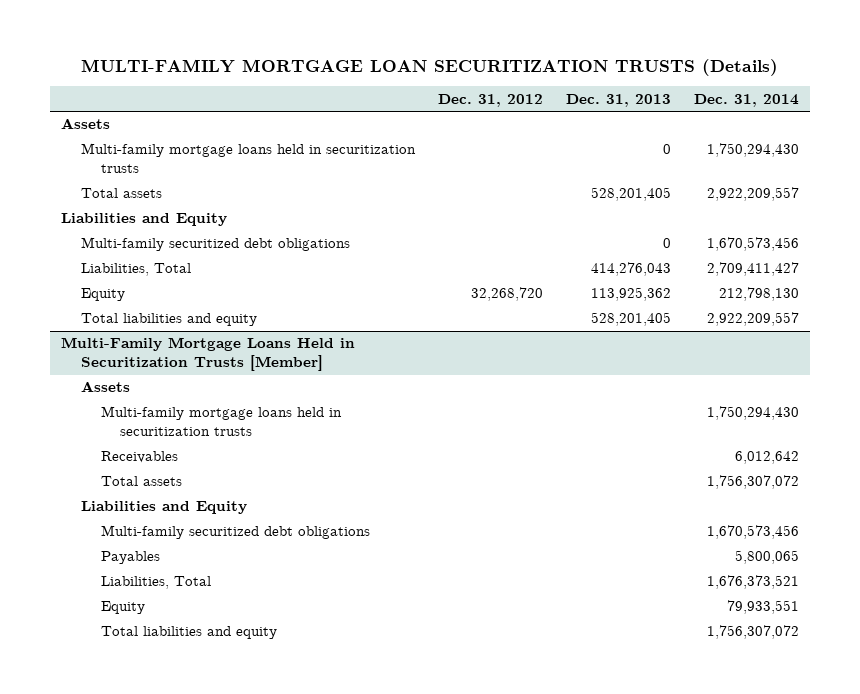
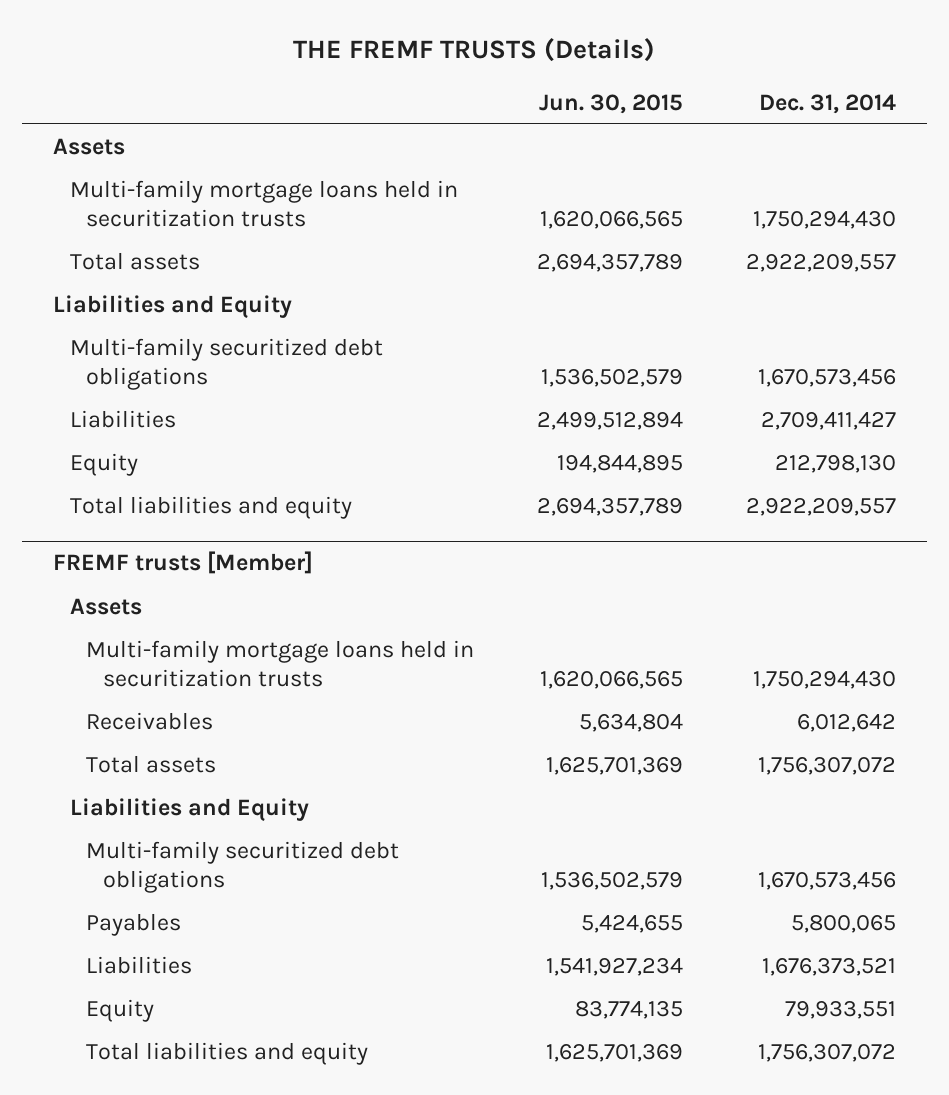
- MULTI-FAMILY MORTGAGE LOAN SECURITIZATION TRUSTS (Details)
+ THE FREMF TRUSTS (Details)
- | Dec. 31, 2012 | Dec. 31, 2013 | Dec. 31, 2014
+ | Jun. 30, 2015 | Dec. 31, 2014
- Liabilities, Total | | 414,276,043 | 2,709,411,427
+ Liabilities | 2,499,512,894 | 2,709,411,427
- Multi-Family Mortgage Loans Held in Securitization Trusts [Member]
+ FREMF trusts [Member]
- Liabilities, Total | | | 1,676,373,521
+ Liabilities | 1,541,927,234 | 1,676,373,521

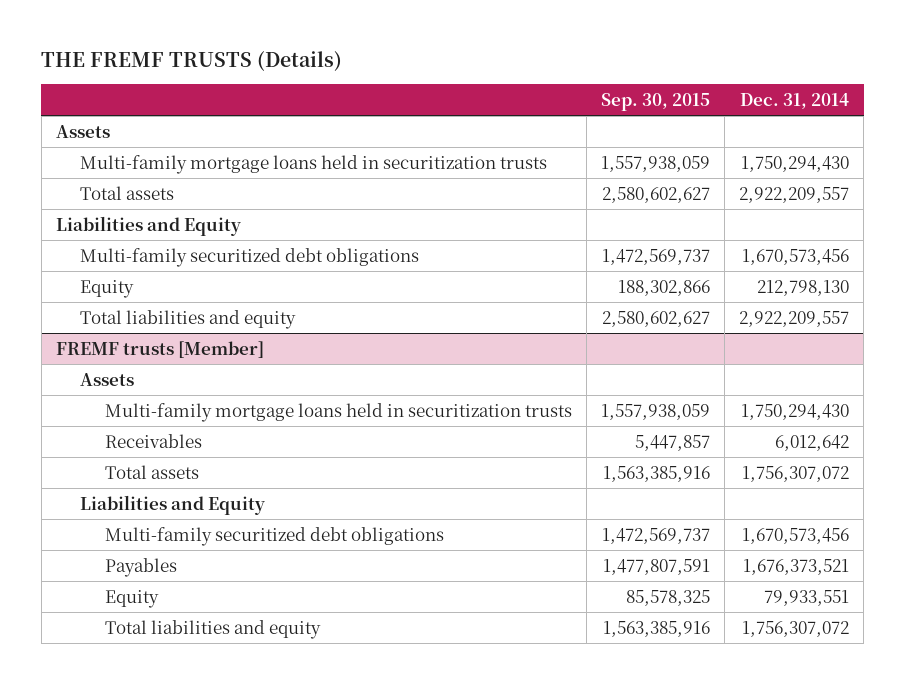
- | Jun. 30, 2015 | Dec. 31, 2014
+ | Sep. 30, 2015 | Dec. 31, 2014
- Liabilities | 2,499,512,894 | 2,709,411,427
@ FREMF trusts [Member]
- Payables | 5,424,655 | 5,800,065
- Liabilities | 1,541,927,234 | 1,676,373,521
+ Payables | 1,477,807,591 | 1,676,373,521

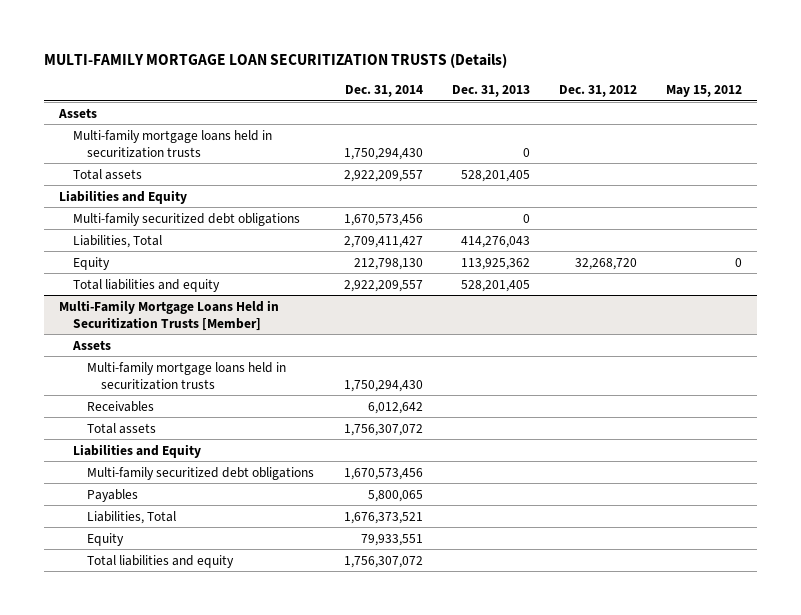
- THE FREMF TRUSTS (Details)
+ MULTI-FAMILY MORTGAGE LOAN SECURITIZATION TRUSTS (Details)
- | Sep. 30, 2015 | Dec. 31, 2014
+ | Dec. 31, 2014 | Dec. 31, 2013 | Dec. 31, 2012 | May 15, 2012
+ Liabilities, Total | 2,709,411,427 | 414,276,043 | |
- FREMF trusts [Member]
+ Multi-Family Mortgage Loans Held in Securitization Trusts [Member]
- Payables | 1,477,807,591 | 1,676,373,521
+ Payables | 5,800,065 | | |
+ Liabilities, Total | 1,676,373,521 | | |

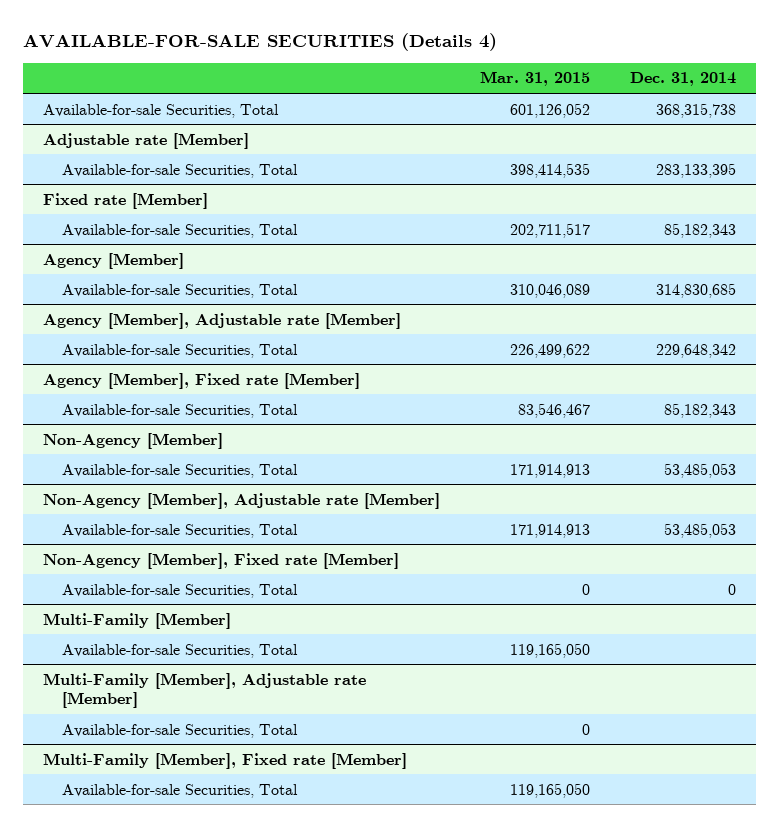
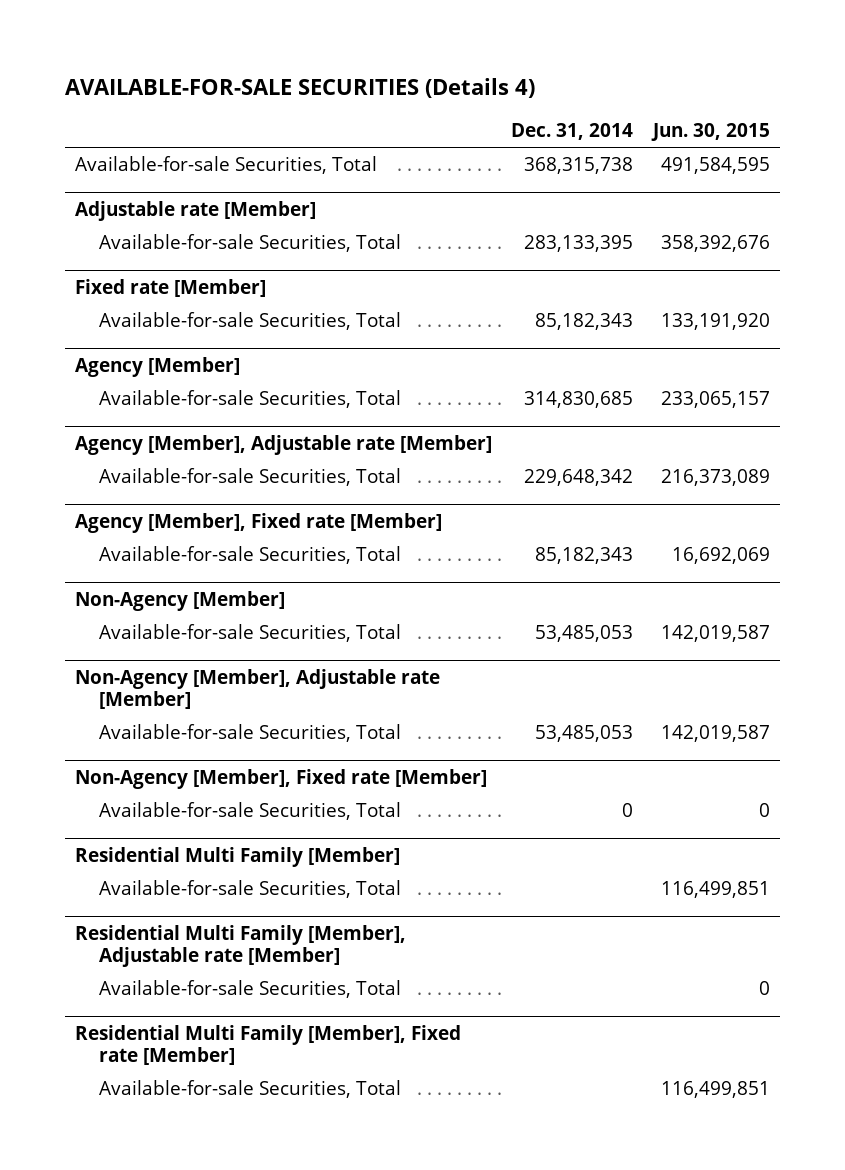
- | Mar. 31, 2015 | Dec. 31, 2014
+ | Dec. 31, 2014 | Jun. 30, 2015
- Multi-Family [Member]
+ Residential Multi Family [Member]
- Multi-Family [Member], Adjustable rate [Member]
+ Residential Multi Family [Member], Adjustable rate [Member]
- Multi-Family [Member], Fixed rate [Member]
+ Residential Multi Family [Member], Fixed rate [Member]

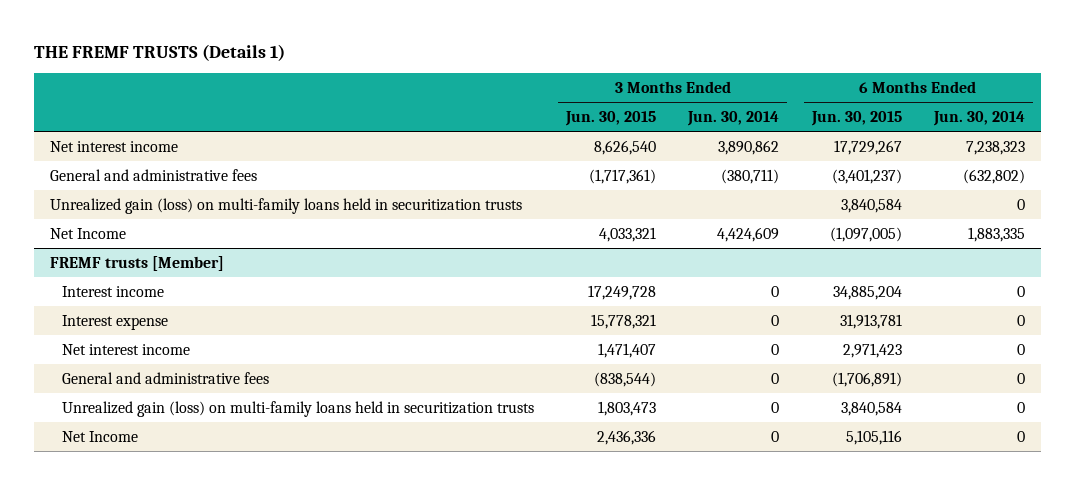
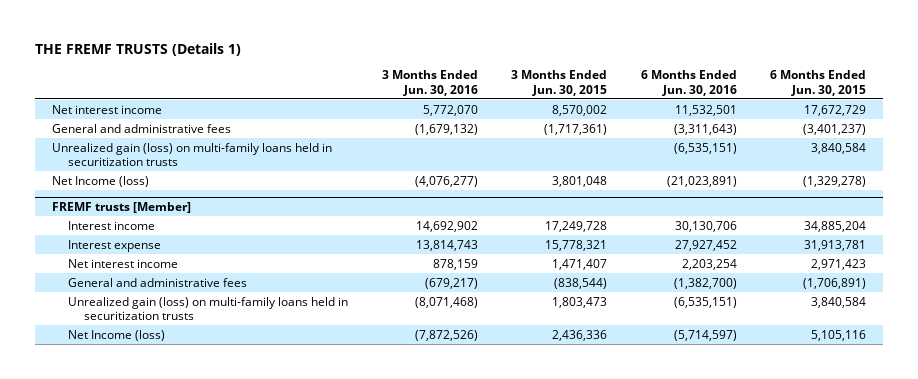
- | 3 Months Ended Jun. 30, 2015 | 3 Months Ended Jun. 30, 2014 | 6 Months Ended Jun. 30, 2015 | 6 Months Ended Jun. 30, 2014
+ | 3 Months Ended Jun. 30, 2016 | 3 Months Ended Jun. 30, 2015 | 6 Months Ended Jun. 30, 2016 | 6 Months Ended Jun. 30, 2015
- Net interest income | 8,626,540 | 3,890,862 | 17,729,267 | 7,238,323
+ Net interest income | 5,772,070 | 8,570,002 | 11,532,501 | 17,672,729
- Net Income | 4,033,321 | 4,424,609 | (1,097,005) | 1,883,335
+ Net Income (loss) | (4,076,277) | 3,801,048 | (21,023,891) | (1,329,278)
@ FREMF trusts [Member]
- Net Income | 2,436,336 | 0 | 5,105,116 | 0
+ Net Income (loss) | (7,872,526) | 2,436,336 | (5,714,597) | 5,105,116

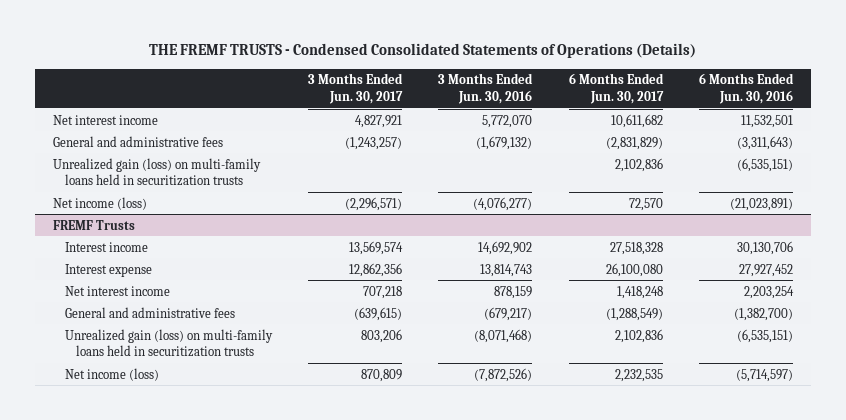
- THE FREMF TRUSTS (Details 1)
+ THE FREMF TRUSTS - Condensed Consolidated Statements of Operations (Details)
- | 3 Months Ended Jun. 30, 2016 | 3 Months Ended Jun. 30, 2015 | 6 Months Ended Jun. 30, 2016 | 6 Months Ended Jun. 30, 2015
+ | 3 Months Ended Jun. 30, 2017 | 3 Months Ended Jun. 30, 2016 | 6 Months Ended Jun. 30, 2017 | 6 Months Ended Jun. 30, 2016
- Net Income (loss) | (4,076,277) | 3,801,048 | (21,023,891) | (1,329,278)
- FREMF trusts [Member]
+ Net income (loss) | (2,296,571) | (4,076,277) | 72,570 | (21,023,891)
+ FREMF Trusts
- Net Income (loss) | (7,872,526) | 2,436,336 | (5,714,597) | 5,105,116
+ Net income (loss) | 870,809 | (7,872,526) | 2,232,535 | (5,714,597)

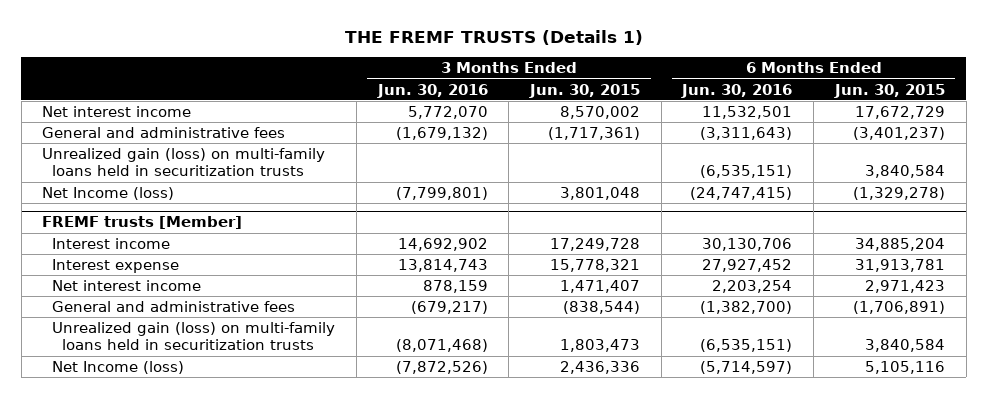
- THE FREMF TRUSTS - Condensed Consolidated Statements of Operations (Details)
+ THE FREMF TRUSTS (Details 1)
- | 3 Months Ended Jun. 30, 2017 | 3 Months Ended Jun. 30, 2016 | 6 Months Ended Jun. 30, 2017 | 6 Months Ended Jun. 30, 2016
+ | 3 Months Ended Jun. 30, 2016 | 3 Months Ended Jun. 30, 2015 | 6 Months Ended Jun. 30, 2016 | 6 Months Ended Jun. 30, 2015
- Net income (loss) | (2,296,571) | (4,076,277) | 72,570 | (21,023,891)
- FREMF Trusts
+ Net Income (loss) | (7,799,801) | 3,801,048 | (24,747,415) | (1,329,278)
+ FREMF trusts [Member]
- Net income (loss) | 870,809 | (7,872,526) | 2,232,535 | (5,714,597)
+ Net Income (loss) | (7,872,526) | 2,436,336 | (5,714,597) | 5,105,116

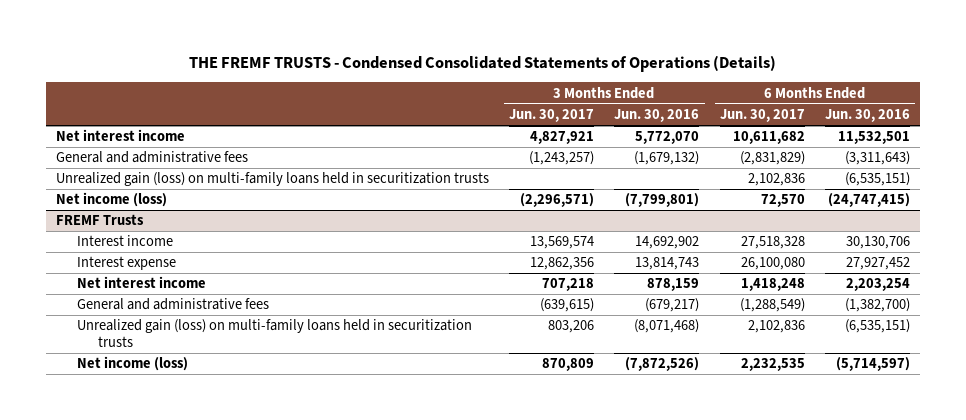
- THE FREMF TRUSTS (Details 1)
+ THE FREMF TRUSTS - Condensed Consolidated Statements of Operations (Details)
- | 3 Months Ended Jun. 30, 2016 | 3 Months Ended Jun. 30, 2015 | 6 Months Ended Jun. 30, 2016 | 6 Months Ended Jun. 30, 2015
+ | 3 Months Ended Jun. 30, 2017 | 3 Months Ended Jun. 30, 2016 | 6 Months Ended Jun. 30, 2017 | 6 Months Ended Jun. 30, 2016
- Net Income (loss) | (7,799,801) | 3,801,048 | (24,747,415) | (1,329,278)
- FREMF trusts [Member]
+ Net income (loss) | (2,296,571) | (7,799,801) | 72,570 | (24,747,415)
+ FREMF Trusts
- Net Income (loss) | (7,872,526) | 2,436,336 | (5,714,597) | 5,105,116
+ Net income (loss) | 870,809 | (7,872,526) | 2,232,535 | (5,714,597)

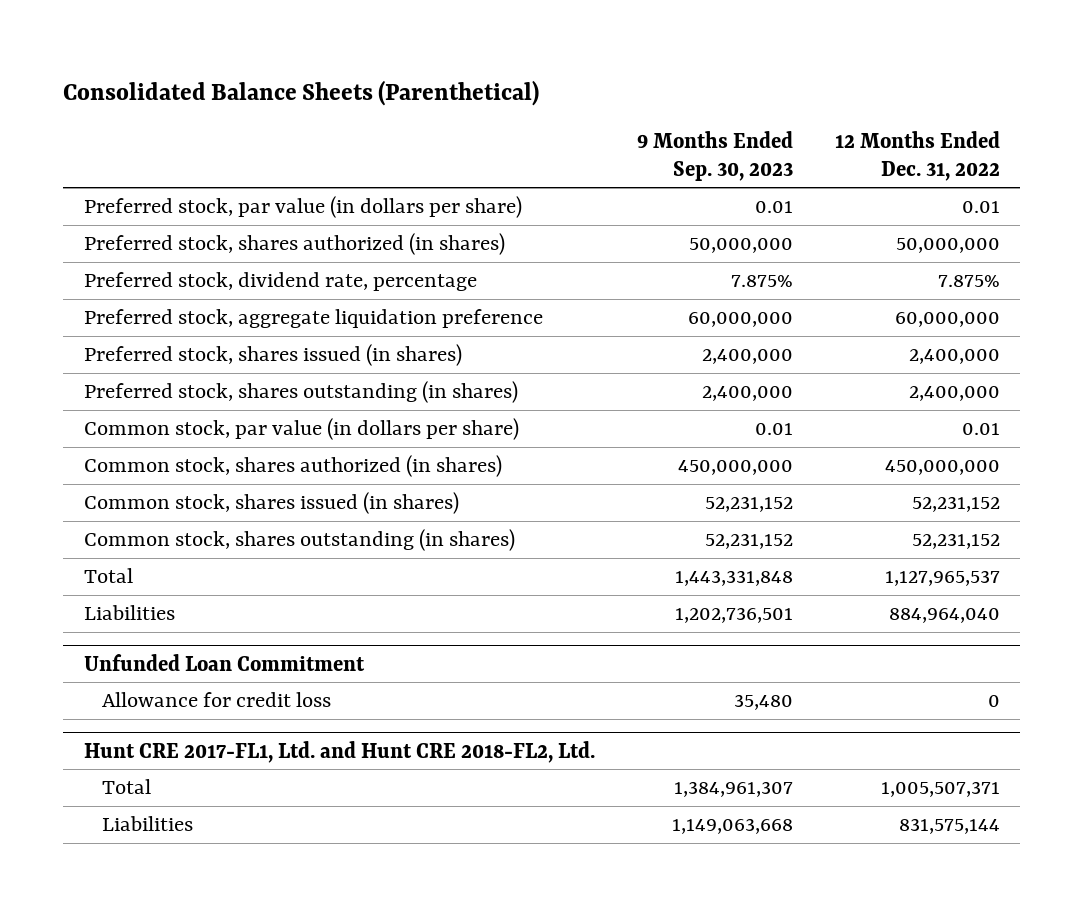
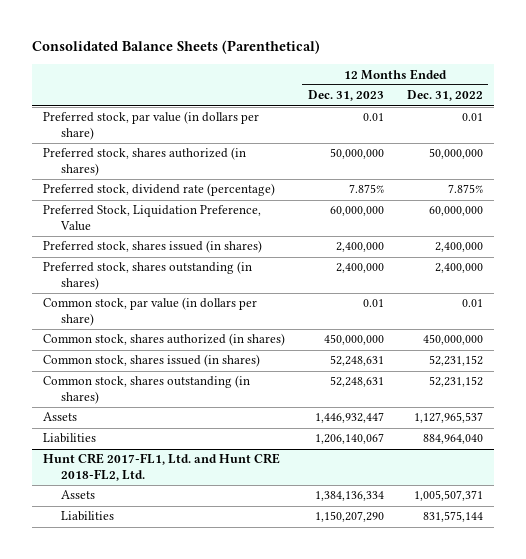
- | 9 Months Ended Sep. 30, 2023 | 12 Months Ended Dec. 31, 2022
+ | 12 Months Ended Dec. 31, 2023 | 12 Months Ended Dec. 31, 2022
- Preferred stock, dividend rate, percentage | 7.875% | 7.875%
- Preferred stock, aggregate liquidation preference | 60,000,000 | 60,000,000
+ Preferred stock, dividend rate (percentage) | 7.875% | 7.875%
+ Preferred Stock, Liquidation Preference, Value | 60,000,000 | 60,000,000
- Total | 1,443,331,848 | 1,127,965,537
+ Assets | 1,446,932,447 | 1,127,965,537
- Unfunded Loan Commitment
- Allowance for credit loss | 35,480 | 0
@ Hunt CRE 2017-FL1, Ltd. and Hunt CRE 2018-FL2, Ltd.
- Total | 1,384,961,307 | 1,005,507,371
+ Assets | 1,384,136,334 | 1,005,507,371

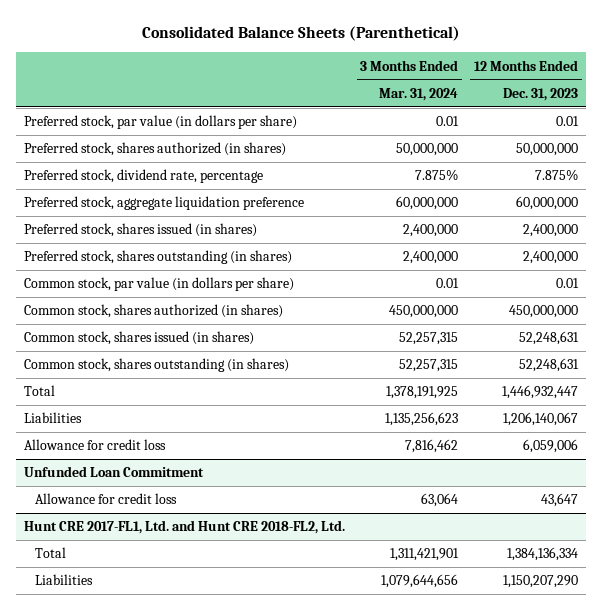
- | 12 Months Ended Dec. 31, 2023 | 12 Months Ended Dec. 31, 2022
+ | 3 Months Ended Mar. 31, 2024 | 12 Months Ended Dec. 31, 2023
- Preferred stock, dividend rate (percentage) | 7.875% | 7.875%
- Preferred Stock, Liquidation Preference, Value | 60,000,000 | 60,000,000
+ Preferred stock, dividend rate, percentage | 7.875% | 7.875%
+ Preferred stock, aggregate liquidation preference | 60,000,000 | 60,000,000
- Assets | 1,446,932,447 | 1,127,965,537
+ Total | 1,378,191,925 | 1,446,932,447
+ Allowance for credit loss | 7,816,462 | 6,059,006
+ Unfunded Loan Commitment
+ Allowance for credit loss | 63,064 | 43,647
@ Hunt CRE 2017-FL1, Ltd. and Hunt CRE 2018-FL2, Ltd.
- Assets | 1,384,136,334 | 1,005,507,371
+ Total | 1,311,421,901 | 1,384,136,334

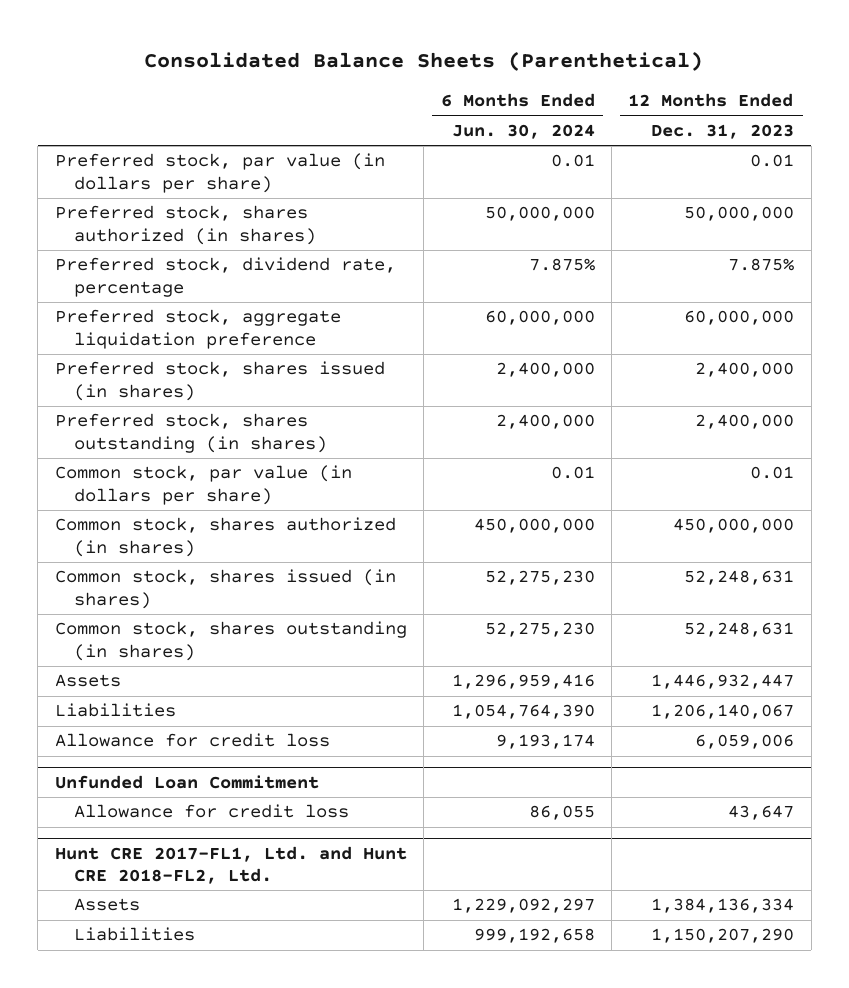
- | 3 Months Ended Mar. 31, 2024 | 12 Months Ended Dec. 31, 2023
+ | 6 Months Ended Jun. 30, 2024 | 12 Months Ended Dec. 31, 2023
- Total | 1,378,191,925 | 1,446,932,447
+ Assets | 1,296,959,416 | 1,446,932,447
@ Hunt CRE 2017-FL1, Ltd. and Hunt CRE 2018-FL2, Ltd.
- Total | 1,311,421,901 | 1,384,136,334
+ Assets | 1,229,092,297 | 1,384,136,334

